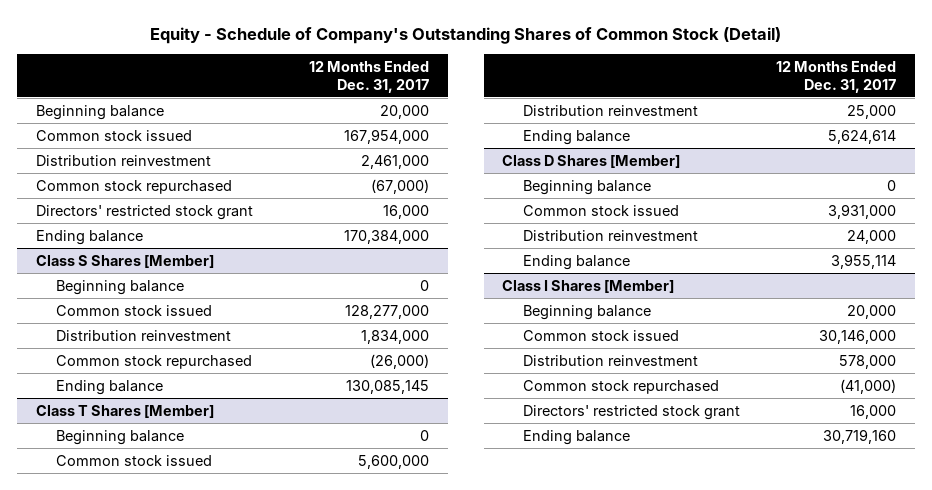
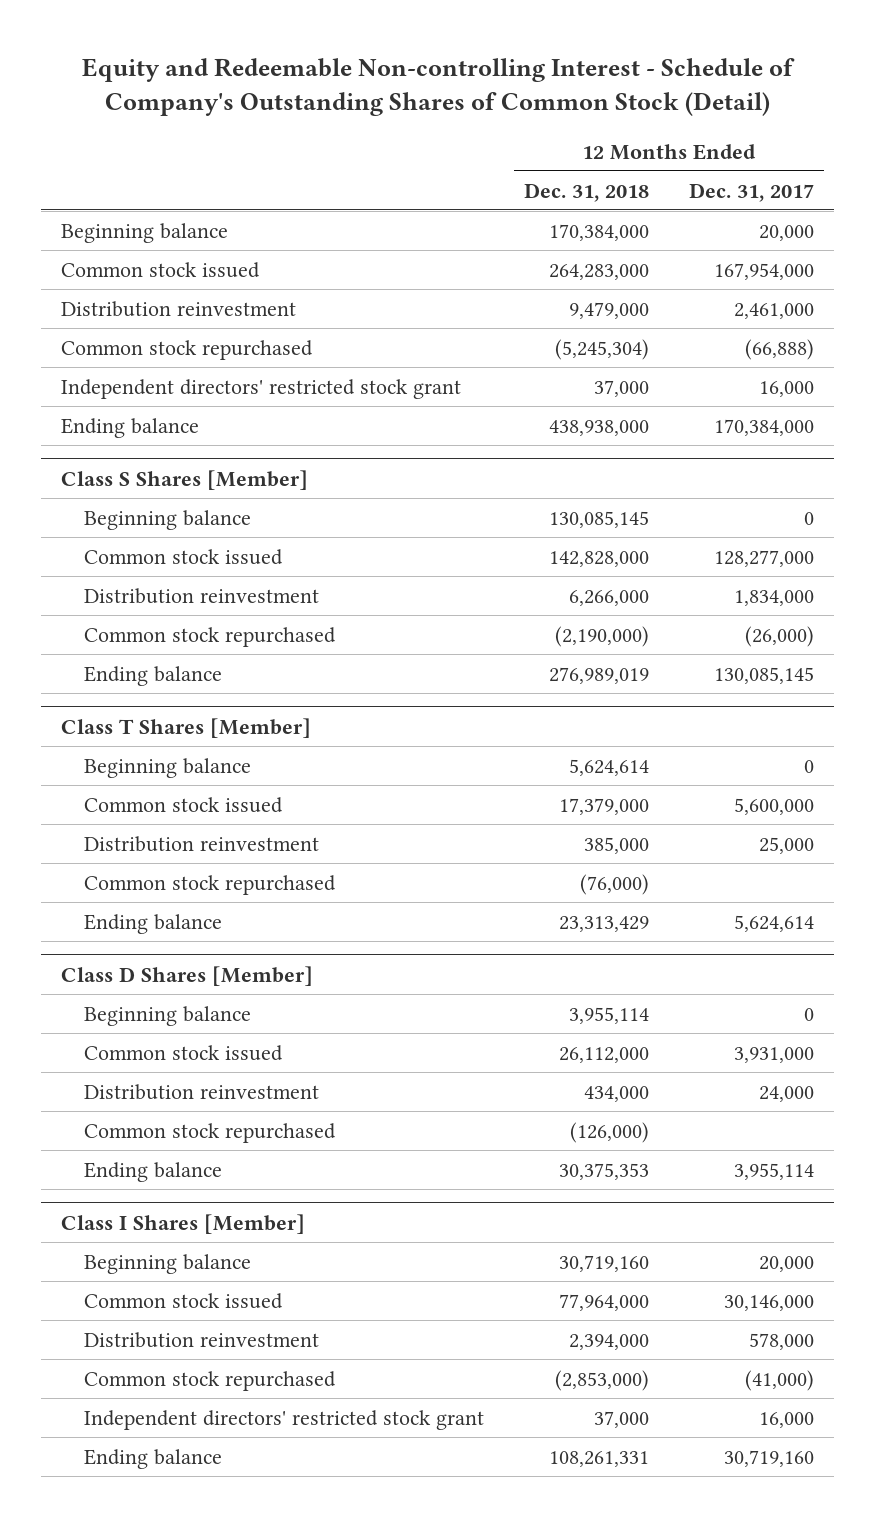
- Equity - Schedule of Company's Outstanding Shares of Common Stock (Detail)
+ Equity and Redeemable Non-controlling Interest - Schedule of Company's Outstanding Shares of Common Stock (Detail)
- | 12 Months Ended Dec. 31, 2017
+ | 12 Months Ended Dec. 31, 2018 | 12 Months Ended Dec. 31, 2017
- Common stock repurchased | (67,000)
- Directors' restricted stock grant | 16,000
+ Common stock repurchased | (5,245,304) | (66,888)
+ Independent directors' restricted stock grant | 37,000 | 16,000
@ Class T Shares [Member]
+ Common stock repurchased | (76,000) |
@ Class D Shares [Member]
+ Common stock repurchased | (126,000) |
@ Class I Shares [Member]
- Directors' restricted stock grant | 16,000
+ Independent directors' restricted stock grant | 37,000 | 16,000

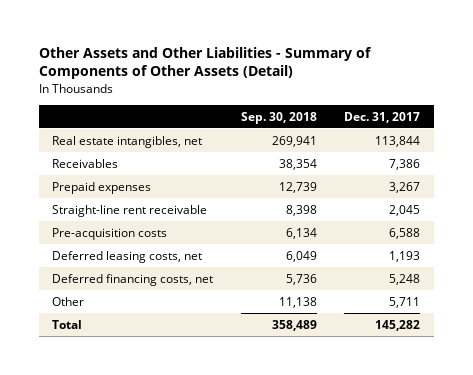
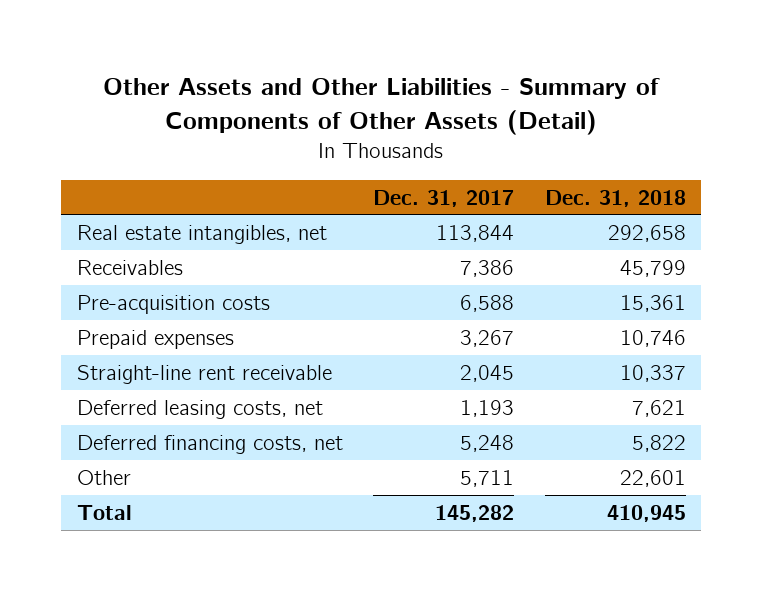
- | Sep. 30, 2018 | Dec. 31, 2017
+ | Dec. 31, 2017 | Dec. 31, 2018
moved up: Pre-acquisition costs | 6,588 | 15,361

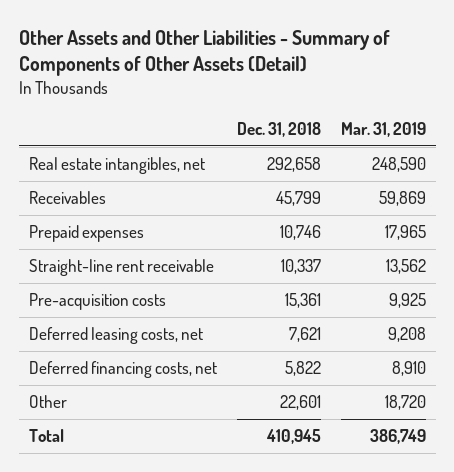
- | Dec. 31, 2017 | Dec. 31, 2018
+ | Dec. 31, 2018 | Mar. 31, 2019
moved down: Pre-acquisition costs | 15,361 | 9,925

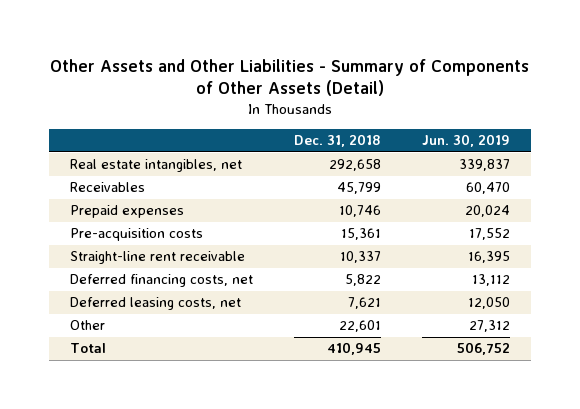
- | Dec. 31, 2018 | Mar. 31, 2019
+ | Dec. 31, 2018 | Jun. 30, 2019
moved down: Straight-line rent receivable | 10,337 | 16,395
moved down: Deferred leasing costs, net | 7,621 | 12,050

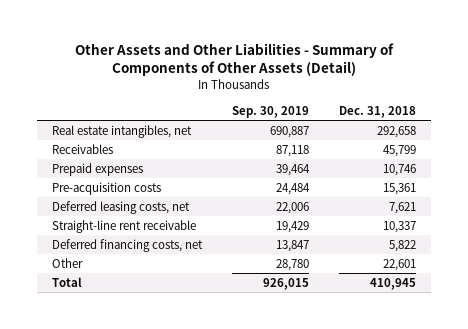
- | Dec. 31, 2018 | Jun. 30, 2019
+ | Sep. 30, 2019 | Dec. 31, 2018
moved up: Deferred leasing costs, net | 22,006 | 7,621

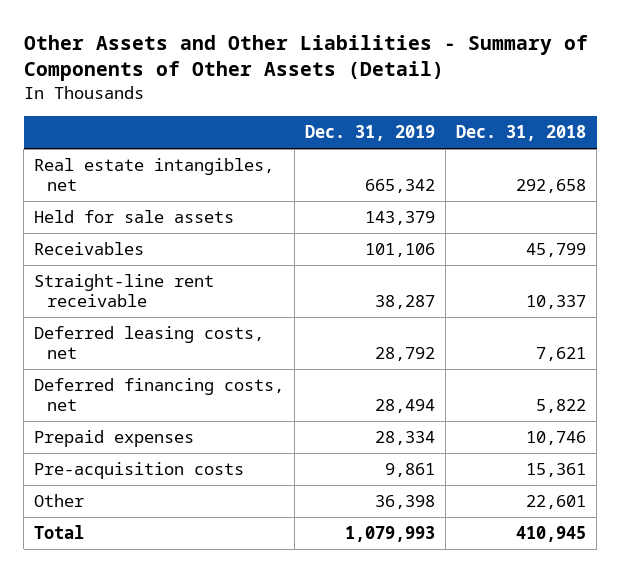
- | Sep. 30, 2019 | Dec. 31, 2018
+ | Dec. 31, 2019 | Dec. 31, 2018
+ Held for sale assets | 143,379 |
moved down: Deferred leasing costs, net | 28,792 | 7,621
moved down: Prepaid expenses | 28,334 | 10,746
moved down: Pre-acquisition costs | 9,861 | 15,361

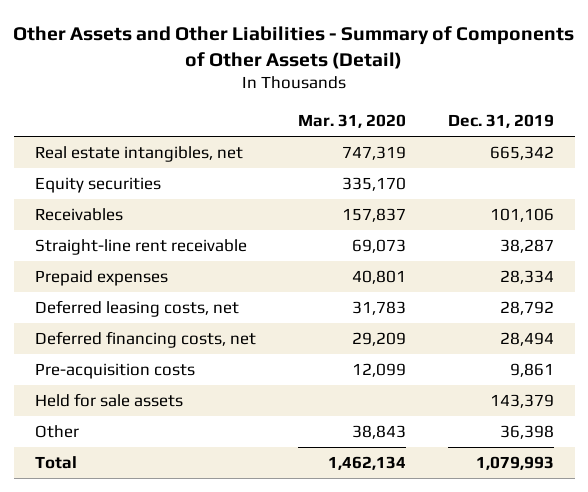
- | Dec. 31, 2019 | Dec. 31, 2018
+ | Mar. 31, 2020 | Dec. 31, 2019
+ Equity securities | 335,170 |
moved up: Prepaid expenses | 40,801 | 28,334
moved down: Held for sale assets | | 143,379

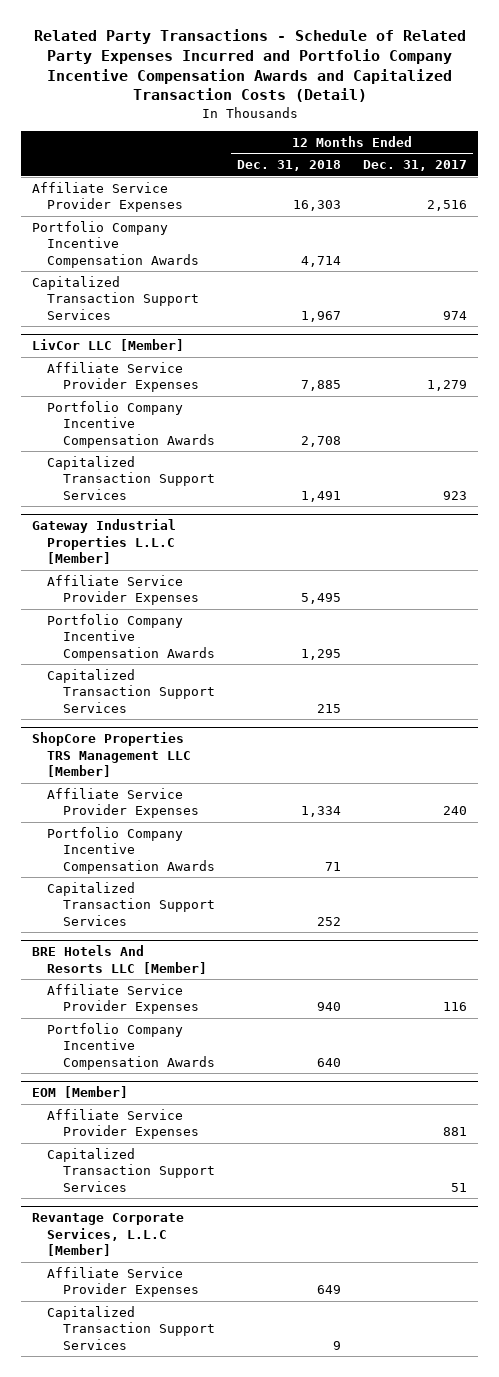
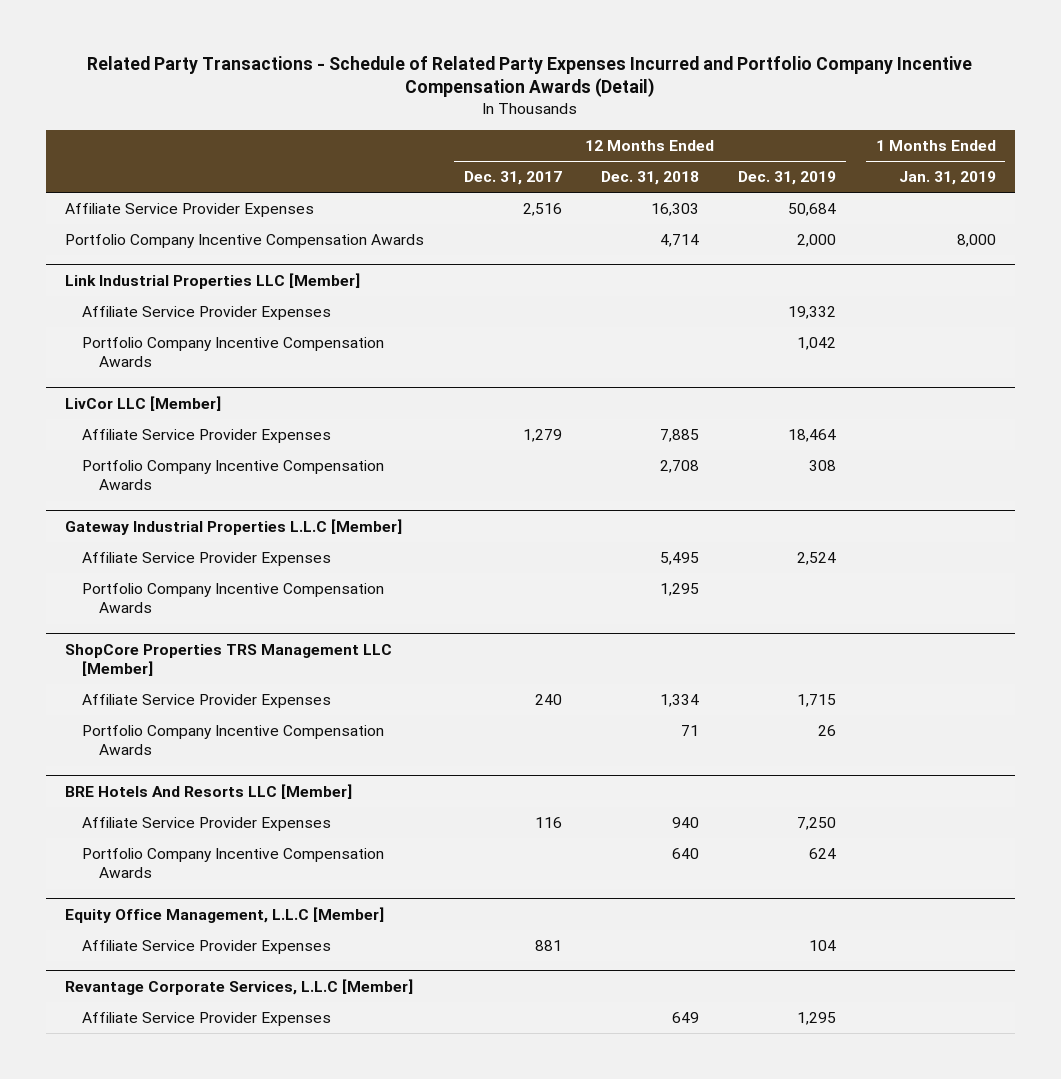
- Related Party Transactions - Schedule of Related Party Expenses Incurred and Portfolio Company Incentive Compensation Awards and Capitalized Transaction Costs (Detail)
+ Related Party Transactions - Schedule of Related Party Expenses Incurred and Portfolio Company Incentive Compensation Awards (Detail)
- | 12 Months Ended Dec. 31, 2018 | 12 Months Ended Dec. 31, 2017
+ | 12 Months Ended Dec. 31, 2017 | 12 Months Ended Dec. 31, 2018 | 12 Months Ended Dec. 31, 2019 | 1 Months Ended Jan. 31, 2019
- Capitalized Transaction Support Services | 1,967 | 974
+ Link Industrial Properties LLC [Member]
+ Affiliate Service Provider Expenses | | | 19,332 |
+ Portfolio Company Incentive Compensation Awards | | | 1,042 |
@ LivCor LLC [Member]
- Capitalized Transaction Support Services | 1,491 | 923
@ Gateway Industrial Properties L.L.C [Member]
- Capitalized Transaction Support Services | 215 |
@ ShopCore Properties TRS Management LLC [Member]
- Capitalized Transaction Support Services | 252 |
- EOM [Member]
+ Equity Office Management, L.L.C [Member]
- Capitalized Transaction Support Services | | 51
@ Revantage Corporate Services, L.L.C [Member]
- Capitalized Transaction Support Services | 9 |

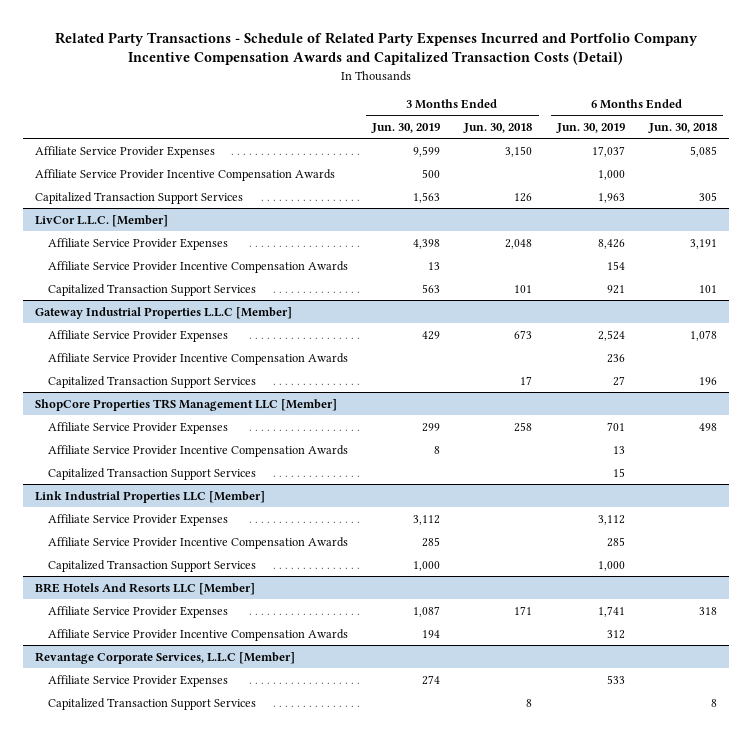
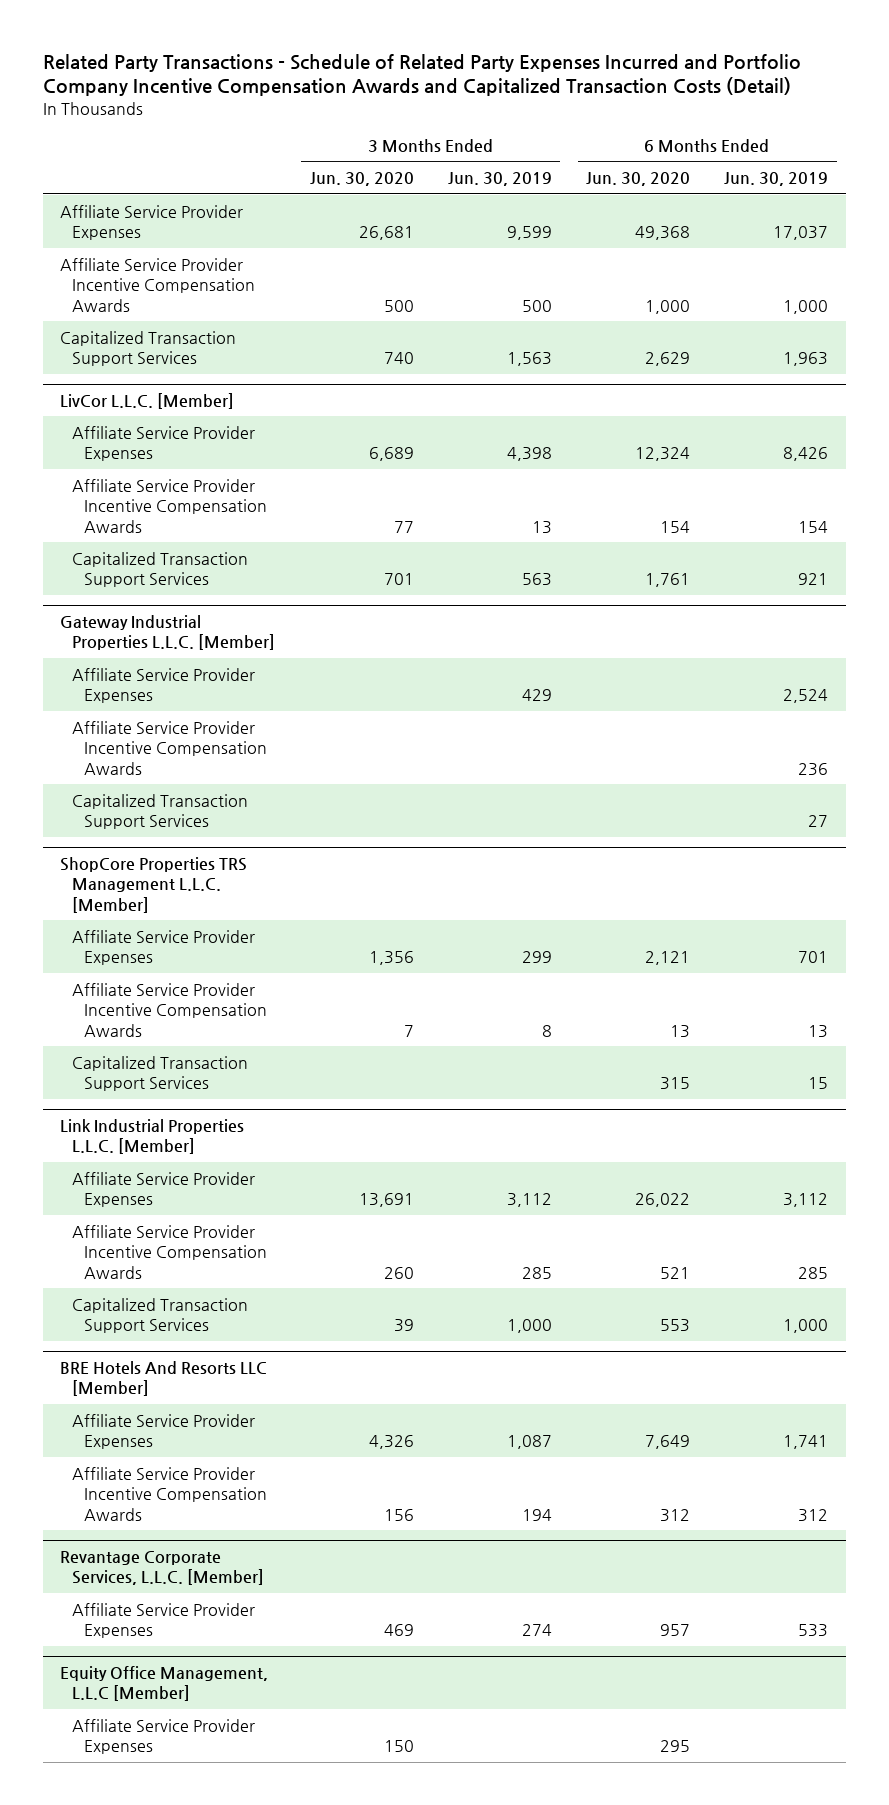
- | 3 Months Ended Jun. 30, 2019 | 3 Months Ended Jun. 30, 2018 | 6 Months Ended Jun. 30, 2019 | 6 Months Ended Jun. 30, 2018
+ | 3 Months Ended Jun. 30, 2020 | 3 Months Ended Jun. 30, 2019 | 6 Months Ended Jun. 30, 2020 | 6 Months Ended Jun. 30, 2019
- Gateway Industrial Properties L.L.C [Member]
+ Gateway Industrial Properties L.L.C. [Member]
- ShopCore Properties TRS Management LLC [Member]
+ ShopCore Properties TRS Management L.L.C. [Member]
- Link Industrial Properties LLC [Member]
+ Link Industrial Properties L.L.C. [Member]
- Revantage Corporate Services, L.L.C [Member]
+ Revantage Corporate Services, L.L.C. [Member]
- Capitalized Transaction Support Services | | 8 | | 8
+ Equity Office Management, L.L.C [Member]
+ Affiliate Service Provider Expenses | 150 | | 295 |

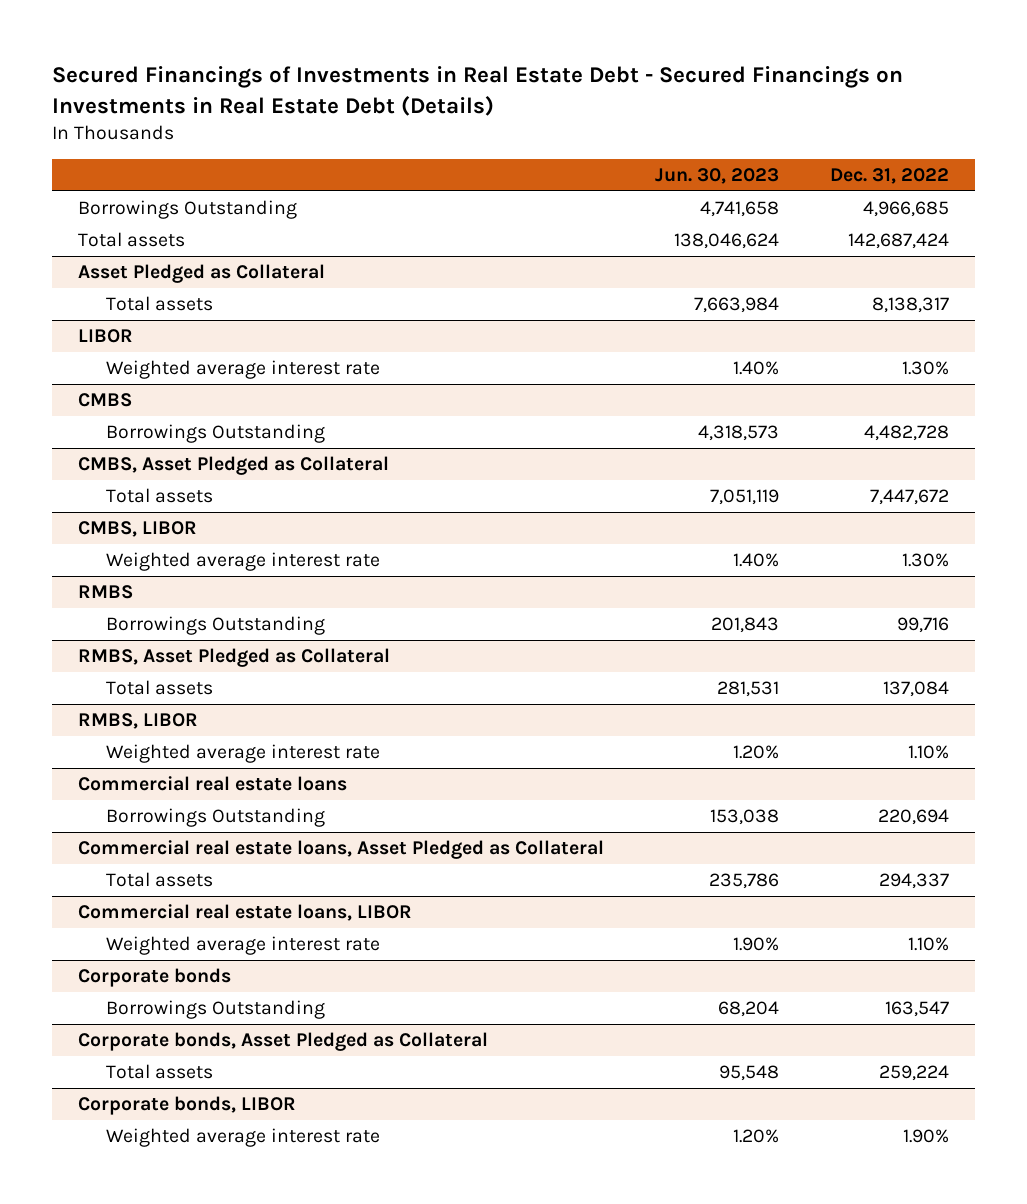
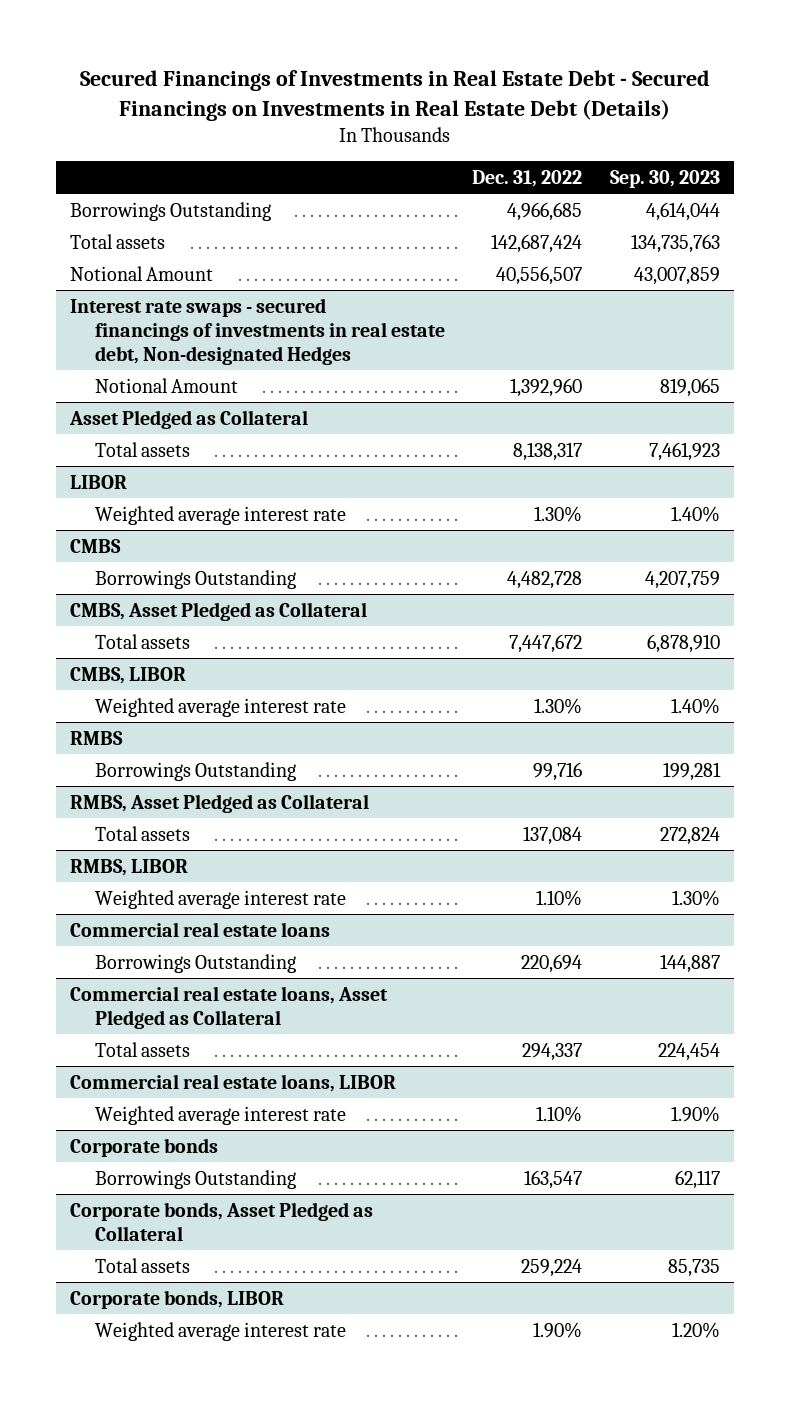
- | Jun. 30, 2023 | Dec. 31, 2022
+ | Dec. 31, 2022 | Sep. 30, 2023
+ Notional Amount | 40,556,507 | 43,007,859
+ Interest rate swaps - secured financings of investments in real estate debt, Non-designated Hedges
+ Notional Amount | 1,392,960 | 819,065

